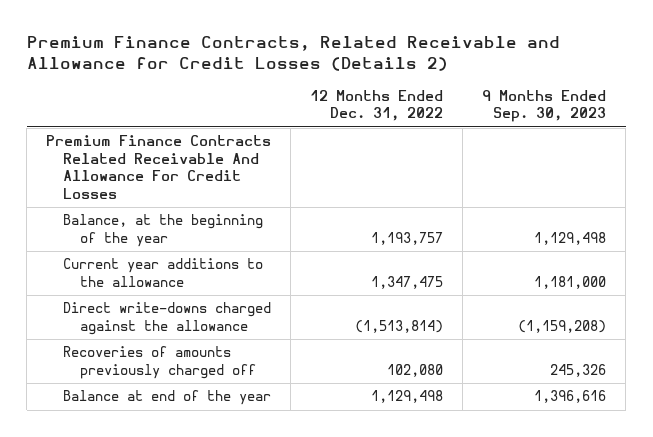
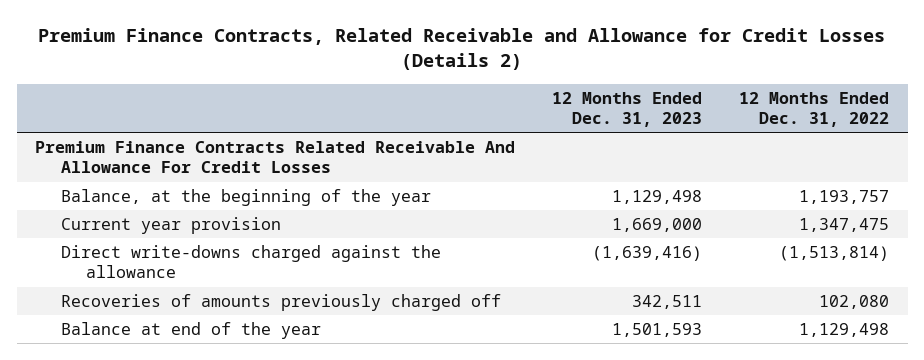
- | 12 Months Ended Dec. 31, 2022 | 9 Months Ended Sep. 30, 2023
+ | 12 Months Ended Dec. 31, 2023 | 12 Months Ended Dec. 31, 2022
- Current year additions to the allowance | 1,347,475 | 1,181,000
+ Current year provision | 1,669,000 | 1,347,475

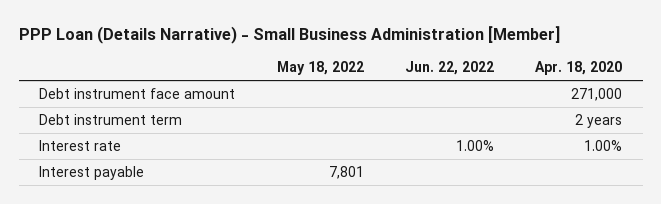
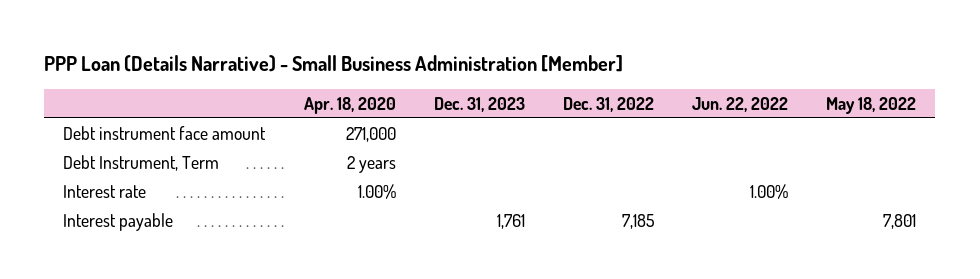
- | May 18, 2022 | Jun. 22, 2022 | Apr. 18, 2020
+ | Apr. 18, 2020 | Dec. 31, 2023 | Dec. 31, 2022 | Jun. 22, 2022 | May 18, 2022
- Debt instrument term | | | 2 years
+ Debt Instrument, Term | 2 years | | | |

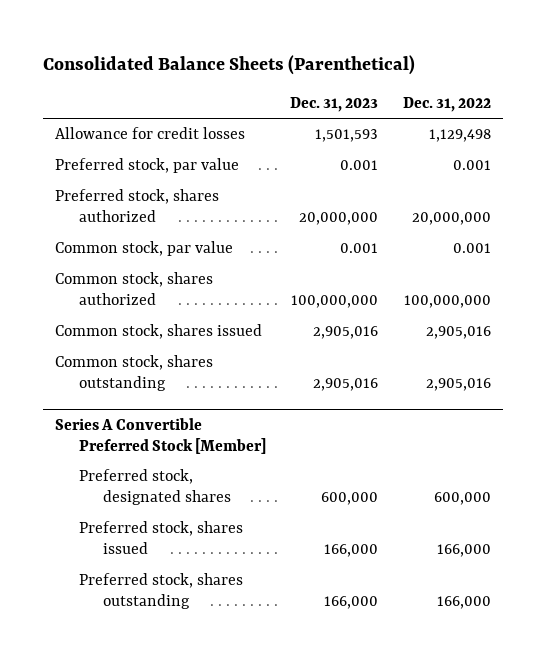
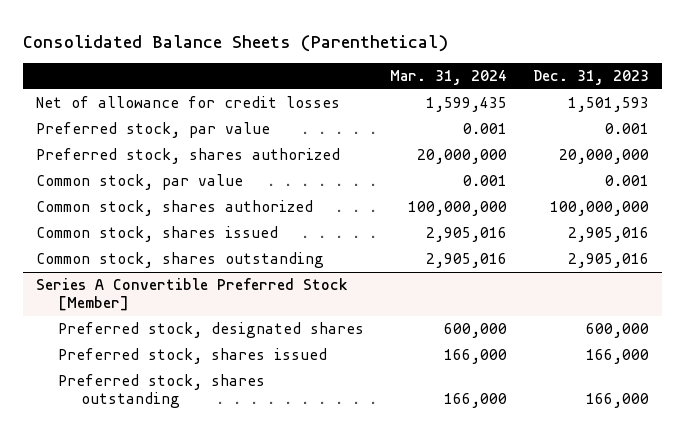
- | Dec. 31, 2023 | Dec. 31, 2022
+ | Mar. 31, 2024 | Dec. 31, 2023
- Allowance for credit losses | 1,501,593 | 1,129,498
+ Net of allowance for credit losses | 1,599,435 | 1,501,593

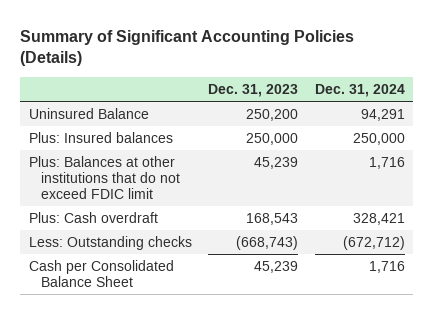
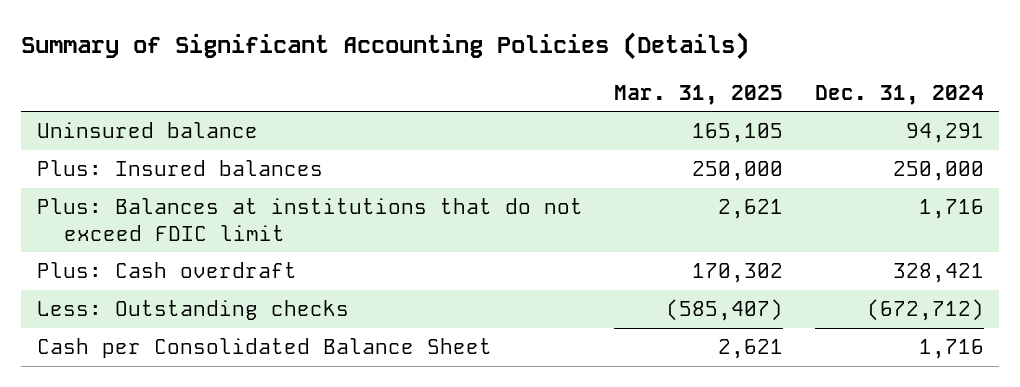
- | Dec. 31, 2023 | Dec. 31, 2024
+ | Mar. 31, 2025 | Dec. 31, 2024
- Uninsured Balance | 250,200 | 94,291
+ Uninsured balance | 165,105 | 94,291
- Plus: Balances at other institutions that do not exceed FDIC limit | 45,239 | 1,716
+ Plus: Balances at institutions that do not exceed FDIC limit | 2,621 | 1,716

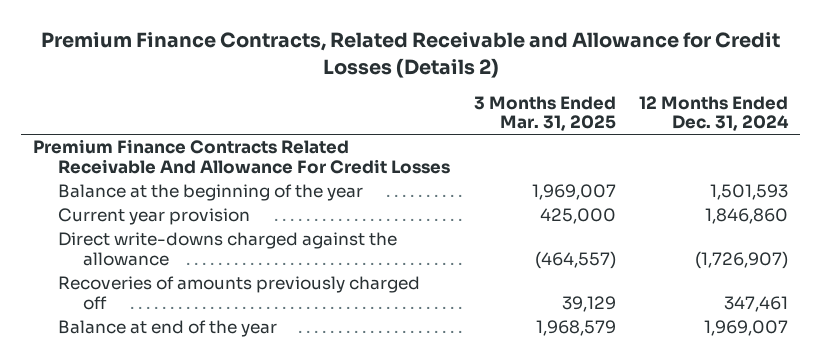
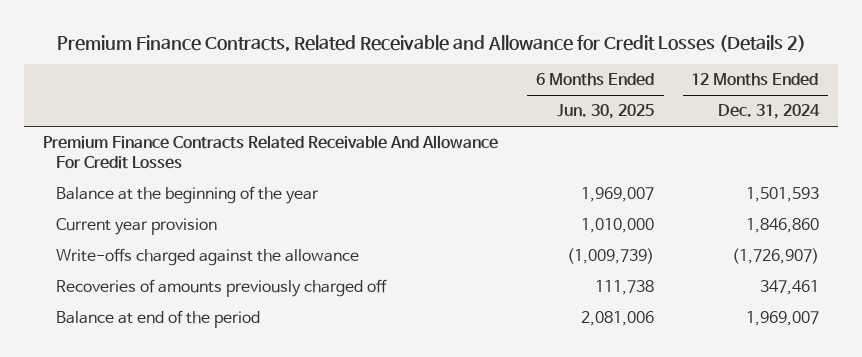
- | 3 Months Ended Mar. 31, 2025 | 12 Months Ended Dec. 31, 2024
+ | 6 Months Ended Jun. 30, 2025 | 12 Months Ended Dec. 31, 2024
- Direct write-downs charged against the allowance | (464,557) | (1,726,907)
+ Write-offs charged against the allowance | (1,009,739) | (1,726,907)
- Balance at end of the year | 1,968,579 | 1,969,007
+ Balance at end of the period | 2,081,006 | 1,969,007

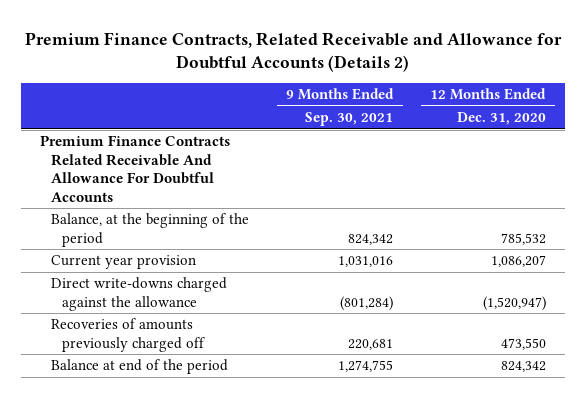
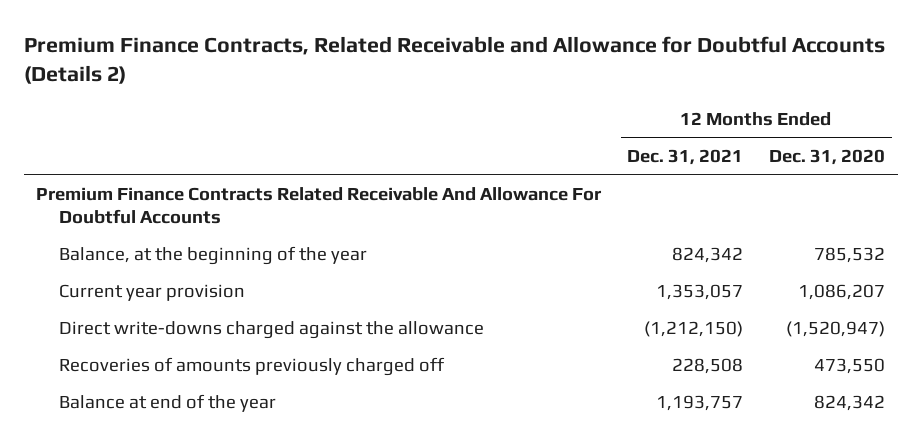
- | 9 Months Ended Sep. 30, 2021 | 12 Months Ended Dec. 31, 2020
+ | 12 Months Ended Dec. 31, 2021 | 12 Months Ended Dec. 31, 2020
- Balance, at the beginning of the period | 824,342 | 785,532
+ Balance, at the beginning of the year | 824,342 | 785,532
- Balance at end of the period | 1,274,755 | 824,342
+ Balance at end of the year | 1,193,757 | 824,342

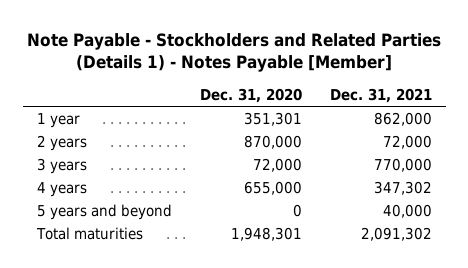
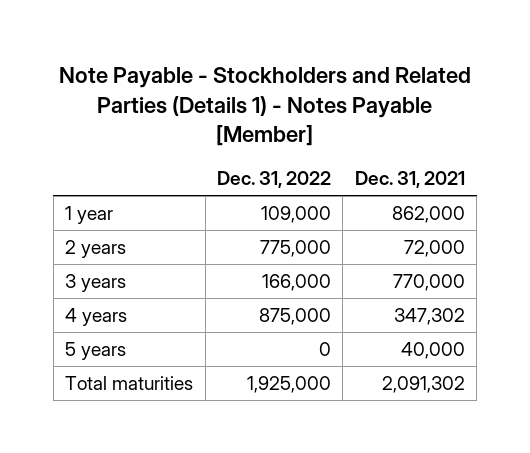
- | Dec. 31, 2020 | Dec. 31, 2021
+ | Dec. 31, 2022 | Dec. 31, 2021
- 5 years and beyond | 0 | 40,000
+ 5 years | 0 | 40,000

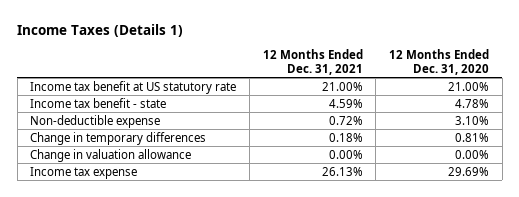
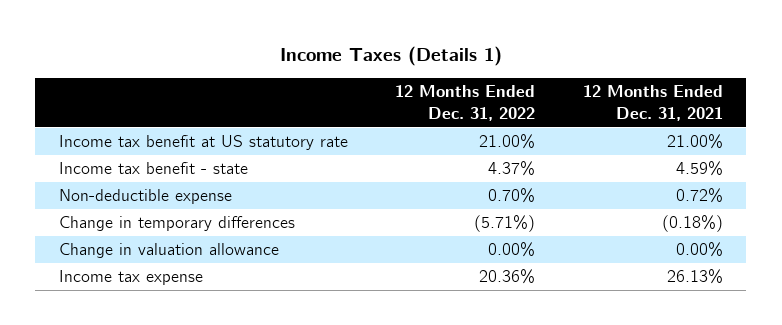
- | 12 Months Ended Dec. 31, 2021 | 12 Months Ended Dec. 31, 2020
+ | 12 Months Ended Dec. 31, 2022 | 12 Months Ended Dec. 31, 2021
- Change in temporary differences | 0.18% | 0.81%
+ Change in temporary differences | (5.71%) | (0.18%)

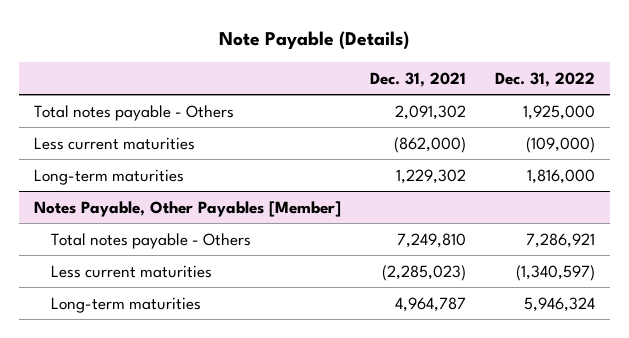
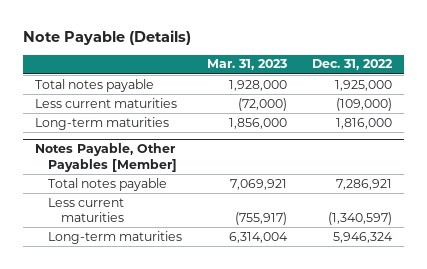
- | Dec. 31, 2021 | Dec. 31, 2022
+ | Mar. 31, 2023 | Dec. 31, 2022
- Total notes payable - Others | 2,091,302 | 1,925,000
+ Total notes payable | 1,928,000 | 1,925,000
@ Notes Payable, Other Payables [Member]
- Total notes payable - Others | 7,249,810 | 7,286,921
+ Total notes payable | 7,069,921 | 7,286,921

